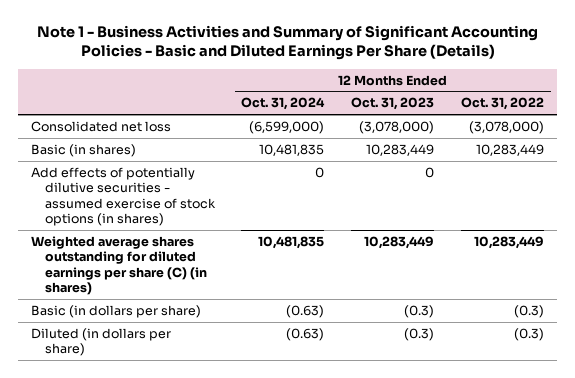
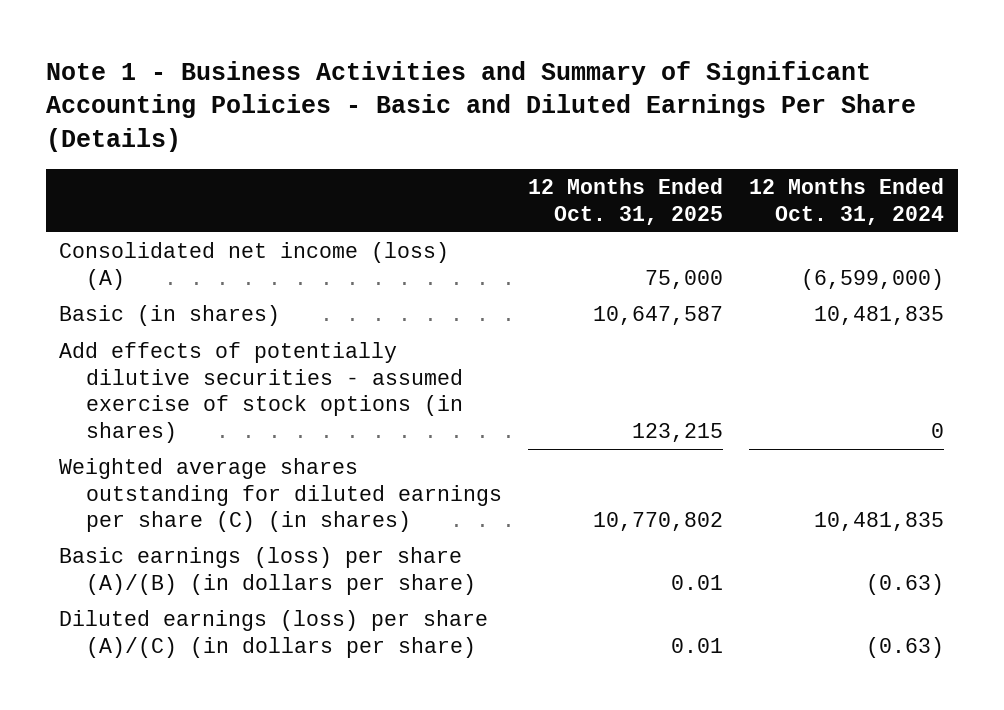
- | 12 Months Ended Oct. 31, 2024 | 12 Months Ended Oct. 31, 2023 | 12 Months Ended Oct. 31, 2022
+ | 12 Months Ended Oct. 31, 2025 | 12 Months Ended Oct. 31, 2024
- Consolidated net loss | (6,599,000) | (3,078,000) | (3,078,000)
+ Consolidated net income (loss) (A) | 75,000 | (6,599,000)
- Basic (in dollars per share) | (0.63) | (0.3) | (0.3)
- Diluted (in dollars per share) | (0.63) | (0.3) | (0.3)
+ Basic earnings (loss) per share (A)/(B) (in dollars per share) | 0.01 | (0.63)
+ Diluted earnings (loss) per share (A)/(C) (in dollars per share) | 0.01 | (0.63)

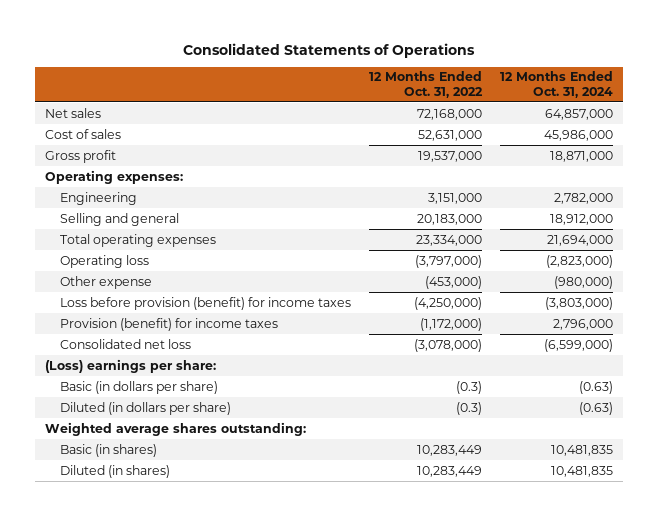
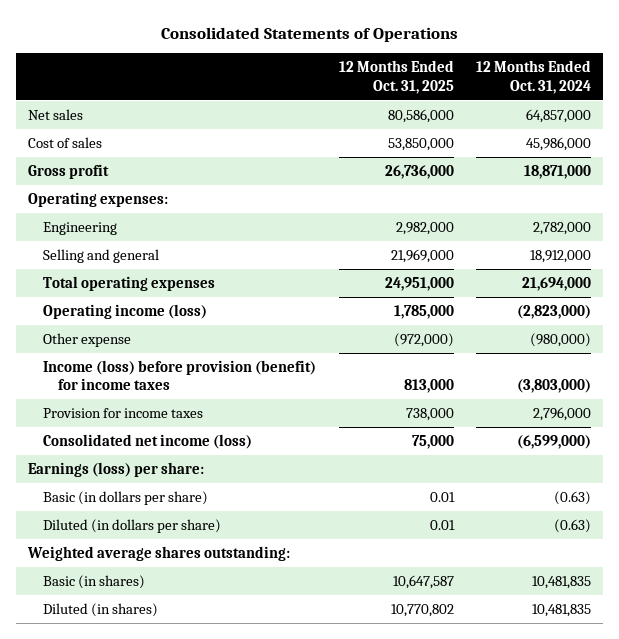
- | 12 Months Ended Oct. 31, 2022 | 12 Months Ended Oct. 31, 2024
+ | 12 Months Ended Oct. 31, 2025 | 12 Months Ended Oct. 31, 2024
- Operating loss | (3,797,000) | (2,823,000)
+ Operating income (loss) | 1,785,000 | (2,823,000)
- Loss before provision (benefit) for income taxes | (4,250,000) | (3,803,000)
- Provision (benefit) for income taxes | (1,172,000) | 2,796,000
- Consolidated net loss | (3,078,000) | (6,599,000)
- (Loss) earnings per share:
+ Income (loss) before provision (benefit) for income taxes | 813,000 | (3,803,000)
+ Provision for income taxes | 738,000 | 2,796,000
+ Consolidated net income (loss) | 75,000 | (6,599,000)
+ Earnings (loss) per share:

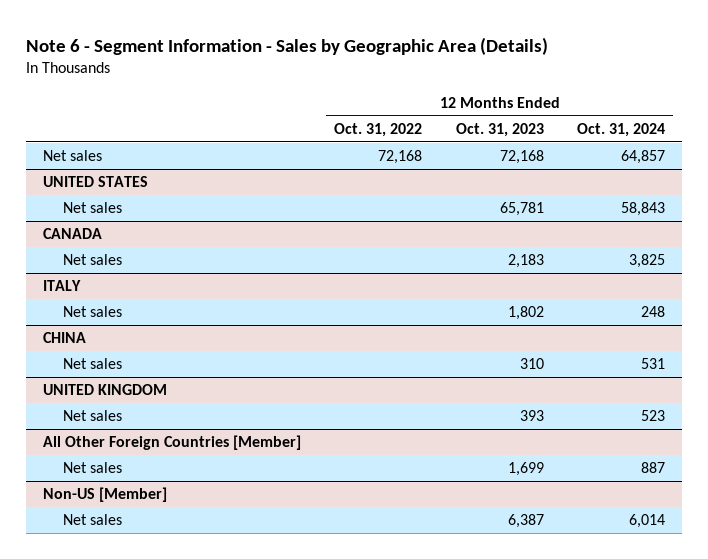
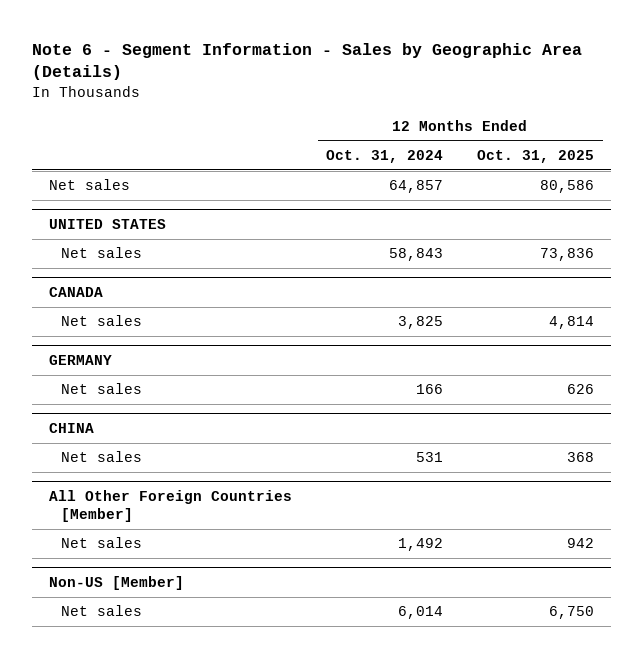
- | 12 Months Ended Oct. 31, 2022 | 12 Months Ended Oct. 31, 2023 | 12 Months Ended Oct. 31, 2024
+ | 12 Months Ended Oct. 31, 2024 | 12 Months Ended Oct. 31, 2025
- ITALY
- Net sales | | 1,802 | 248
+ GERMANY
+ Net sales | 166 | 626
- UNITED KINGDOM
- Net sales | | 393 | 523
@ All Other Foreign Countries [Member]
- Net sales | | 1,699 | 887
+ Net sales | 1,492 | 942

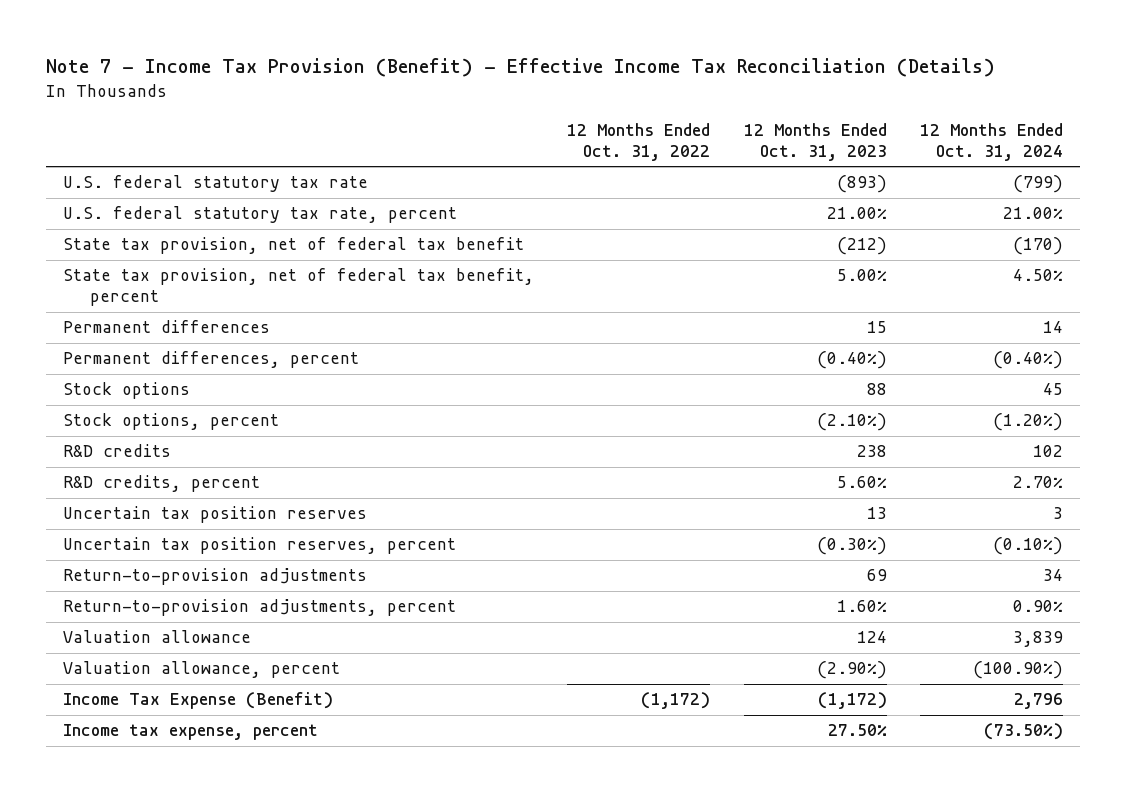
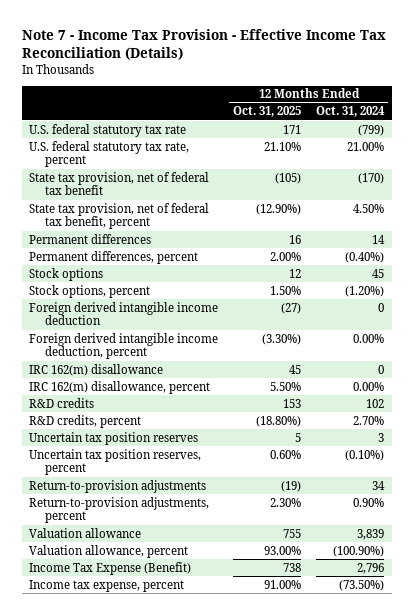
- Note 7 - Income Tax Provision (Benefit) - Effective Income Tax Reconciliation (Details)
+ Note 7 - Income Tax Provision - Effective Income Tax Reconciliation (Details)
- | 12 Months Ended Oct. 31, 2022 | 12 Months Ended Oct. 31, 2023 | 12 Months Ended Oct. 31, 2024
+ | 12 Months Ended Oct. 31, 2025 | 12 Months Ended Oct. 31, 2024
+ Foreign derived intangible income deduction | (27) | 0
+ Foreign derived intangible income deduction, percent | (3.30%) | 0.00%
+ IRC 162(m) disallowance | 45 | 0
+ IRC 162(m) disallowance, percent | 5.50% | 0.00%

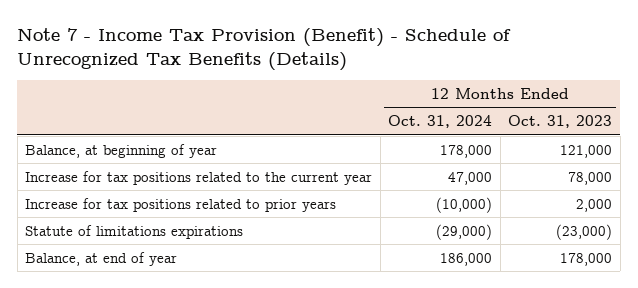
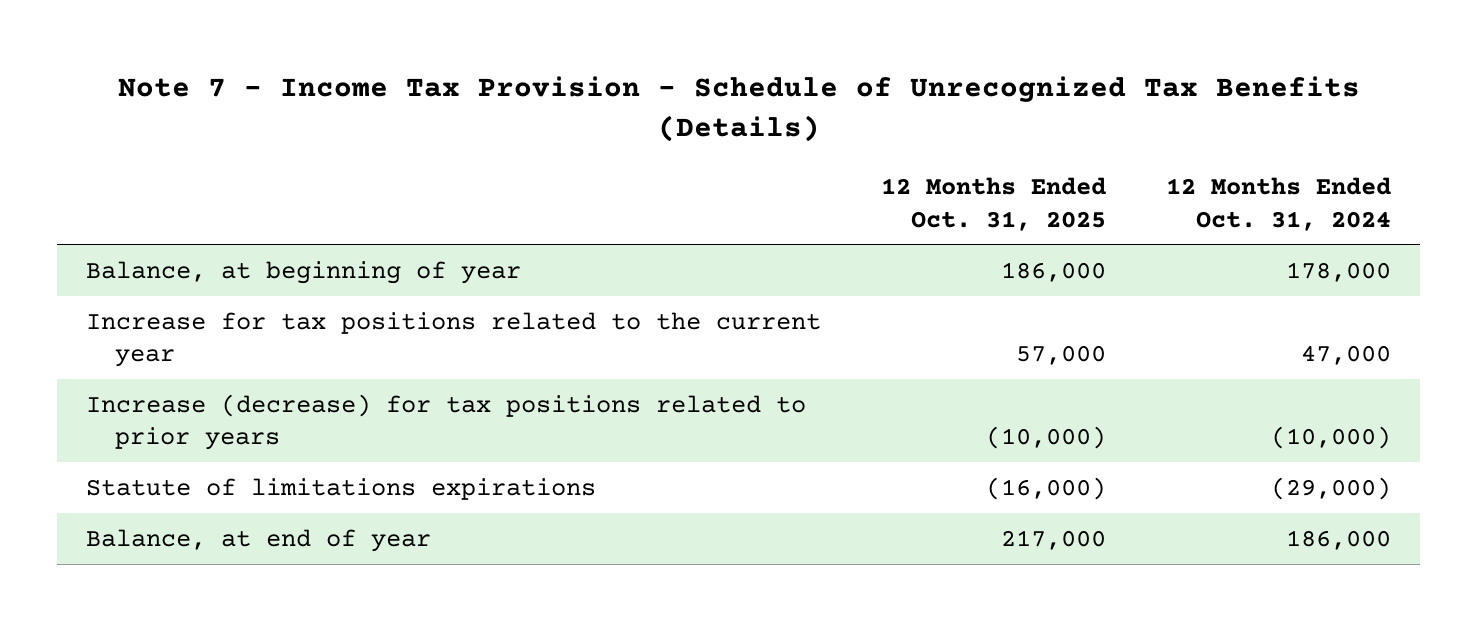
- Note 7 - Income Tax Provision (Benefit) - Schedule of Unrecognized Tax Benefits (Details)
+ Note 7 - Income Tax Provision - Schedule of Unrecognized Tax Benefits (Details)
- | 12 Months Ended Oct. 31, 2024 | 12 Months Ended Oct. 31, 2023
+ | 12 Months Ended Oct. 31, 2025 | 12 Months Ended Oct. 31, 2024
- Increase for tax positions related to prior years | (10,000) | 2,000
+ Increase (decrease) for tax positions related to prior years | (10,000) | (10,000)

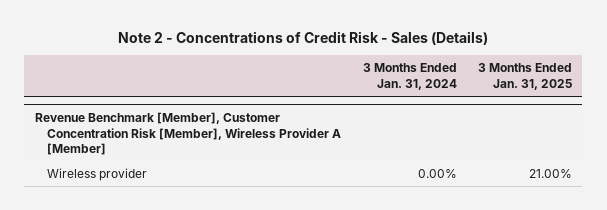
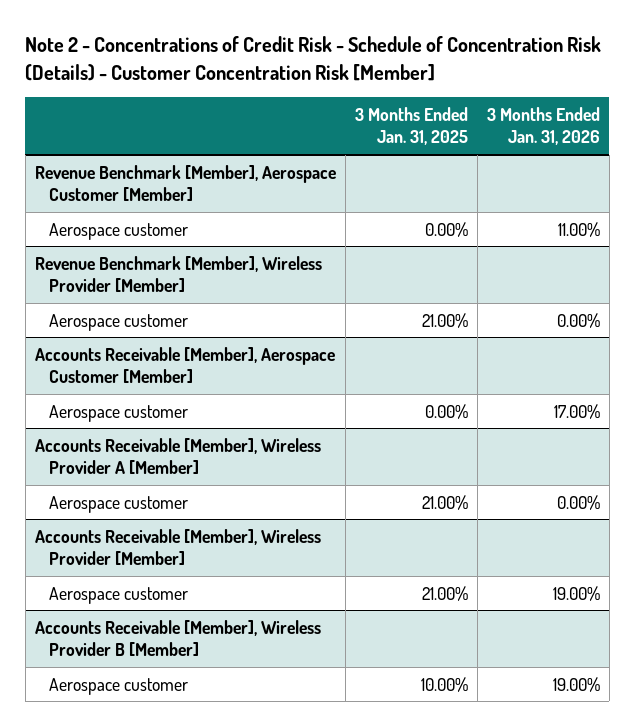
- Note 2 - Concentrations of Credit Risk - Sales (Details)
+ Note 2 - Concentrations of Credit Risk - Schedule of Concentration Risk (Details) - Customer Concentration Risk [Member]
- | 3 Months Ended Jan. 31, 2024 | 3 Months Ended Jan. 31, 2025
+ | 3 Months Ended Jan. 31, 2025 | 3 Months Ended Jan. 31, 2026
- Revenue Benchmark [Member], Customer Concentration Risk [Member], Wireless Provider A [Member]
- Wireless provider | 0.00% | 21.00%
+ Revenue Benchmark [Member], Aerospace Customer [Member]
+ Aerospace customer | 0.00% | 11.00%
+ Revenue Benchmark [Member], Wireless Provider [Member]
+ Aerospace customer | 21.00% | 0.00%
+ Accounts Receivable [Member], Aerospace Customer [Member]
+ Aerospace customer | 0.00% | 17.00%
+ Accounts Receivable [Member], Wireless Provider A [Member]
+ Aerospace customer | 21.00% | 0.00%
+ Accounts Receivable [Member], Wireless Provider [Member]
+ Aerospace customer | 21.00% | 19.00%
+ Accounts Receivable [Member], Wireless Provider B [Member]
+ Aerospace customer | 10.00% | 19.00%

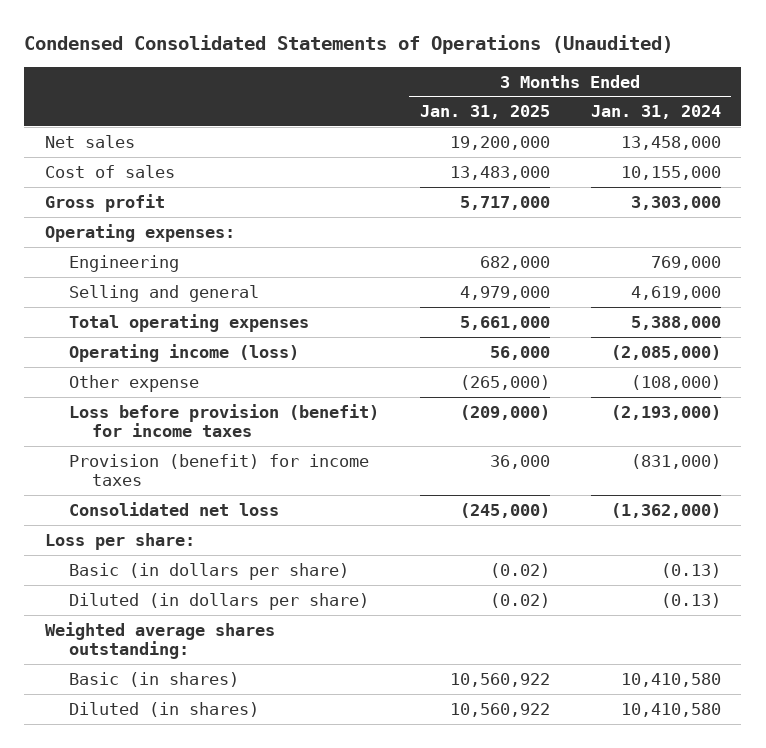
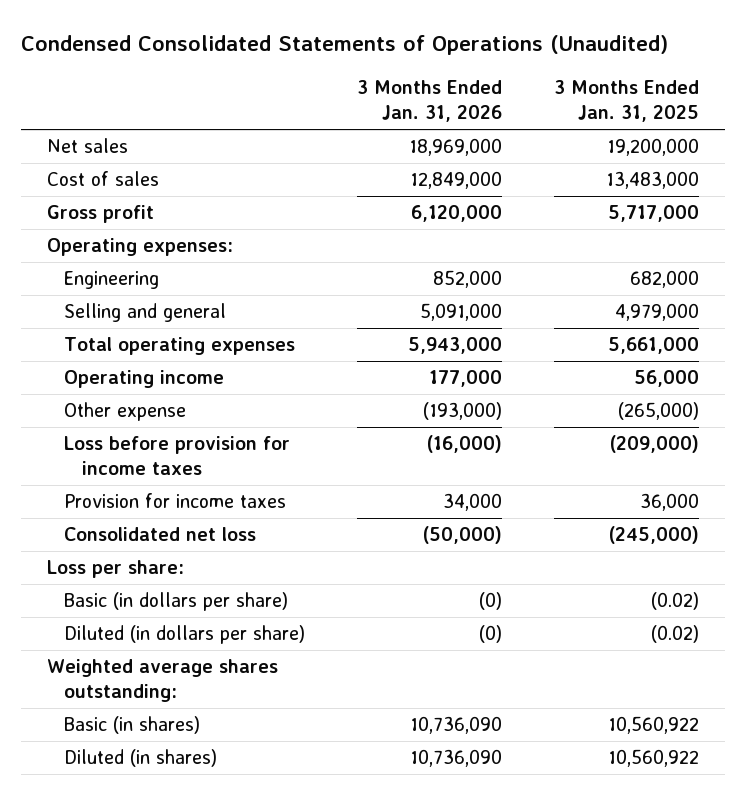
- | 3 Months Ended Jan. 31, 2025 | 3 Months Ended Jan. 31, 2024
+ | 3 Months Ended Jan. 31, 2026 | 3 Months Ended Jan. 31, 2025
- Operating income (loss) | 56,000 | (2,085,000)
+ Operating income | 177,000 | 56,000
- Loss before provision (benefit) for income taxes | (209,000) | (2,193,000)
- Provision (benefit) for income taxes | 36,000 | (831,000)
+ Loss before provision for income taxes | (16,000) | (209,000)
+ Provision for income taxes | 34,000 | 36,000

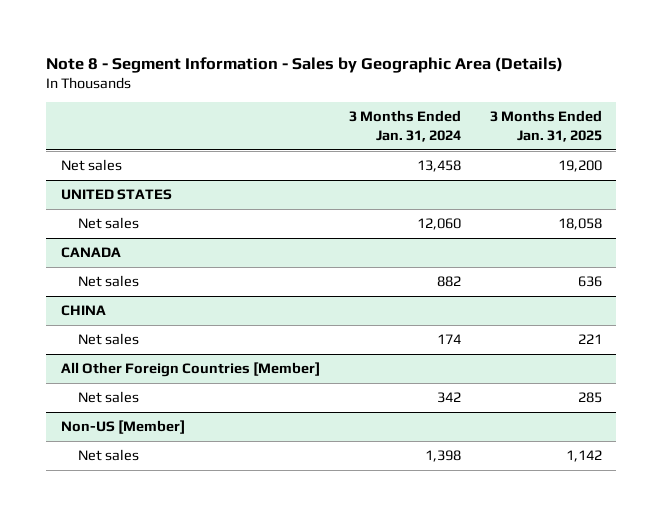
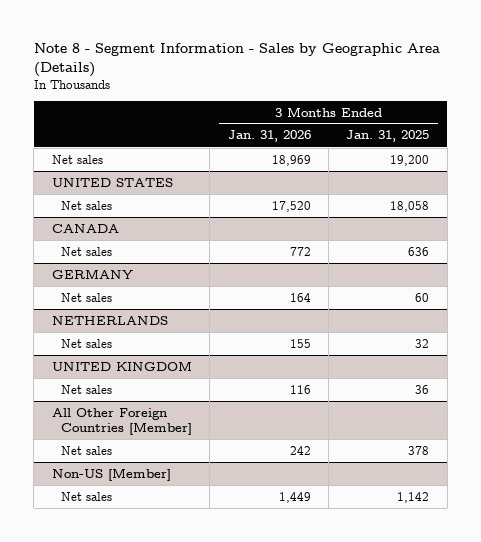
- | 3 Months Ended Jan. 31, 2024 | 3 Months Ended Jan. 31, 2025
+ | 3 Months Ended Jan. 31, 2026 | 3 Months Ended Jan. 31, 2025
- CHINA
- Net sales | 174 | 221
+ GERMANY
+ Net sales | 164 | 60
+ NETHERLANDS
+ Net sales | 155 | 32
+ UNITED KINGDOM
+ Net sales | 116 | 36
@ All Other Foreign Countries [Member]
- Net sales | 342 | 285
+ Net sales | 242 | 378

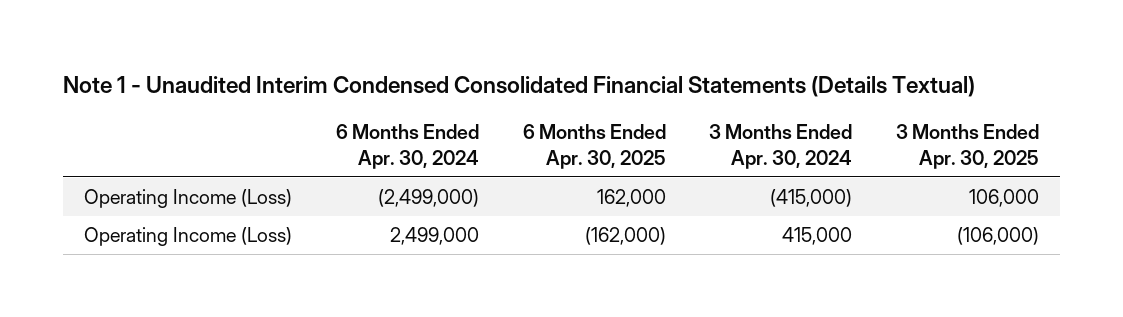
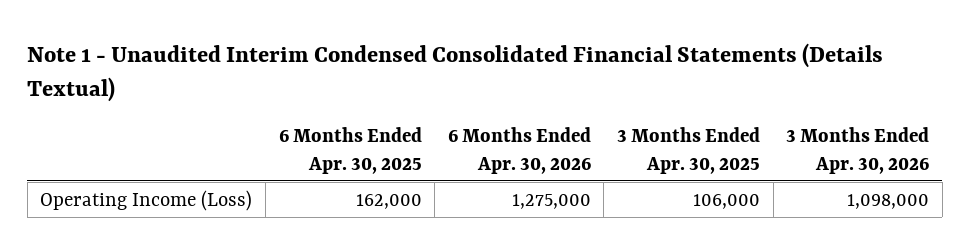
- | 6 Months Ended Apr. 30, 2024 | 6 Months Ended Apr. 30, 2025 | 3 Months Ended Apr. 30, 2024 | 3 Months Ended Apr. 30, 2025
+ | 6 Months Ended Apr. 30, 2025 | 6 Months Ended Apr. 30, 2026 | 3 Months Ended Apr. 30, 2025 | 3 Months Ended Apr. 30, 2026
- Operating Income (Loss) | 2,499,000 | (162,000) | 415,000 | (106,000)

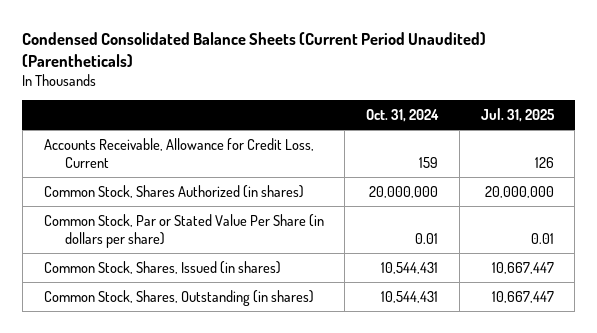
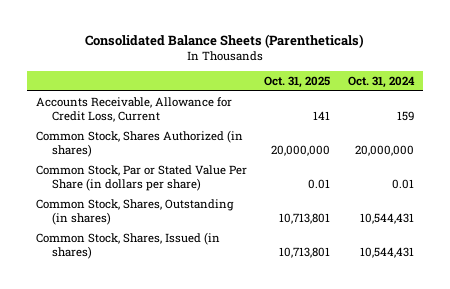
- Condensed Consolidated Balance Sheets (Current Period Unaudited) (Parentheticals)
+ Consolidated Balance Sheets (Parentheticals)
- | Oct. 31, 2024 | Jul. 31, 2025
+ | Oct. 31, 2025 | Oct. 31, 2024
moved down: Common Stock, Shares, Issued (in shares) | 10,713,801 | 10,544,431

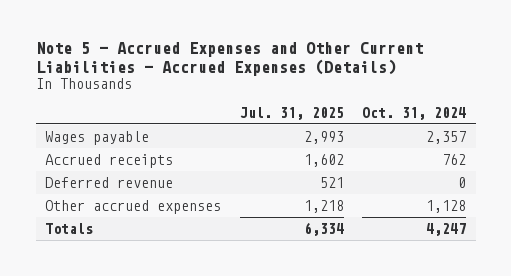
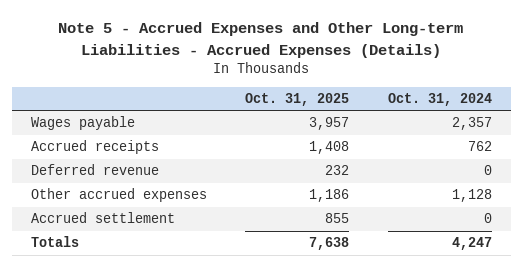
- Note 5 - Accrued Expenses and Other Current Liabilities - Accrued Expenses (Details)
+ Note 5 - Accrued Expenses and Other Long-term Liabilities - Accrued Expenses (Details)
- | Jul. 31, 2025 | Oct. 31, 2024
+ | Oct. 31, 2025 | Oct. 31, 2024
+ Accrued settlement | 855 | 0

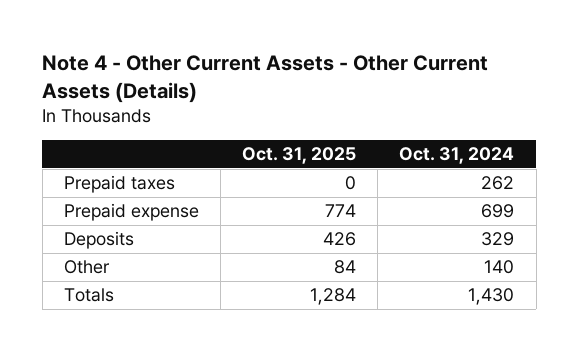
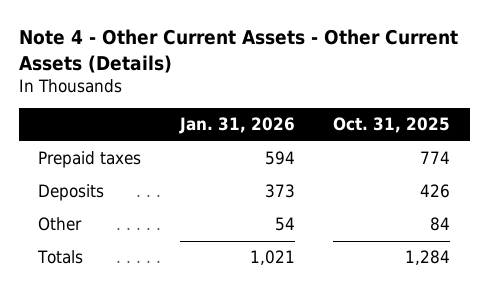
- | Oct. 31, 2025 | Oct. 31, 2024
+ | Jan. 31, 2026 | Oct. 31, 2025
- Prepaid taxes | 0 | 262
- Prepaid expense | 774 | 699
+ Prepaid taxes | 594 | 774

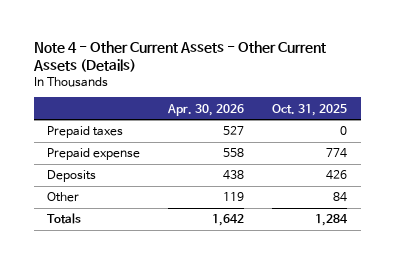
- | Jan. 31, 2026 | Oct. 31, 2025
+ | Apr. 30, 2026 | Oct. 31, 2025
- Prepaid taxes | 594 | 774
+ Prepaid taxes | 527 | 0
+ Prepaid expense | 558 | 774

